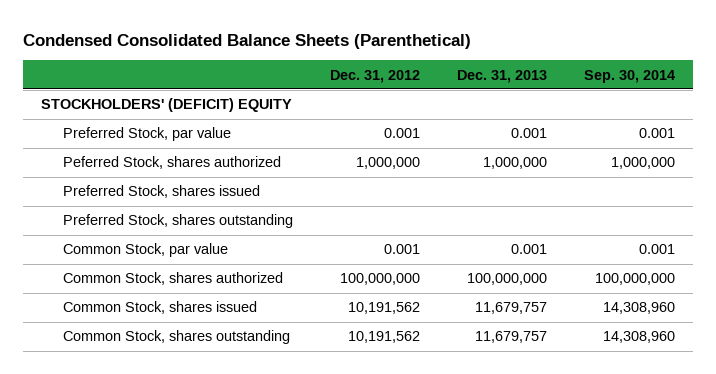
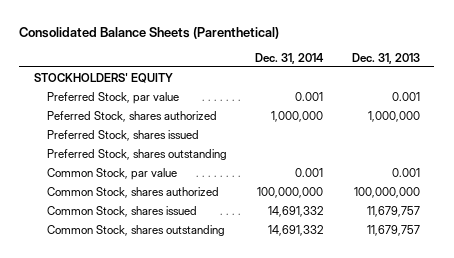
- Condensed Consolidated Balance Sheets (Parenthetical)
+ Consolidated Balance Sheets (Parenthetical)
- | Dec. 31, 2012 | Dec. 31, 2013 | Sep. 30, 2014
+ | Dec. 31, 2014 | Dec. 31, 2013
- STOCKHOLDERS' (DEFICIT) EQUITY
+ STOCKHOLDERS' EQUITY

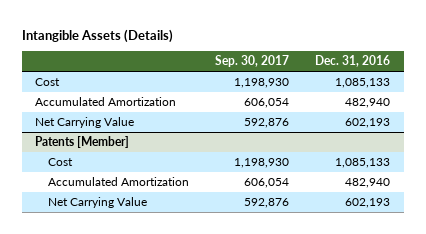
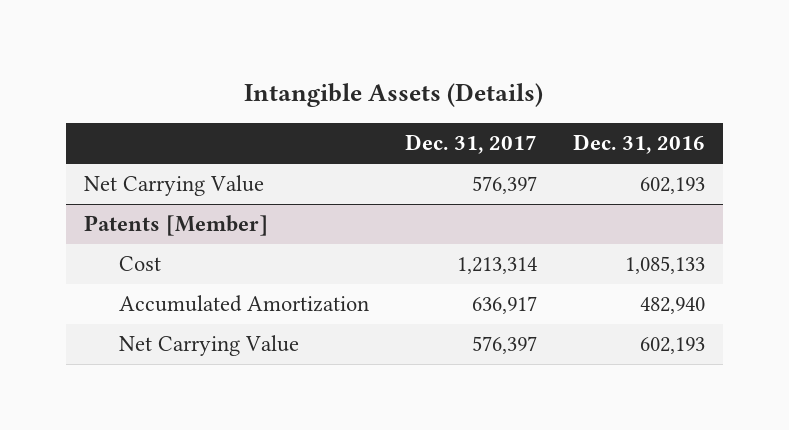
- | Sep. 30, 2017 | Dec. 31, 2016
+ | Dec. 31, 2017 | Dec. 31, 2016
- Cost | 1,198,930 | 1,085,133
- Accumulated Amortization | 606,054 | 482,940

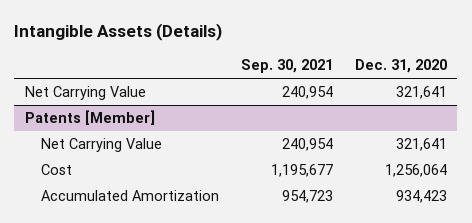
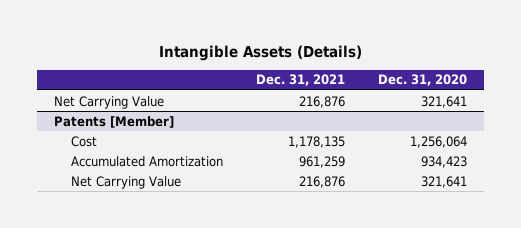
- | Sep. 30, 2021 | Dec. 31, 2020
+ | Dec. 31, 2021 | Dec. 31, 2020
@ Patents [Member]
moved down: Net Carrying Value | 216,876 | 321,641

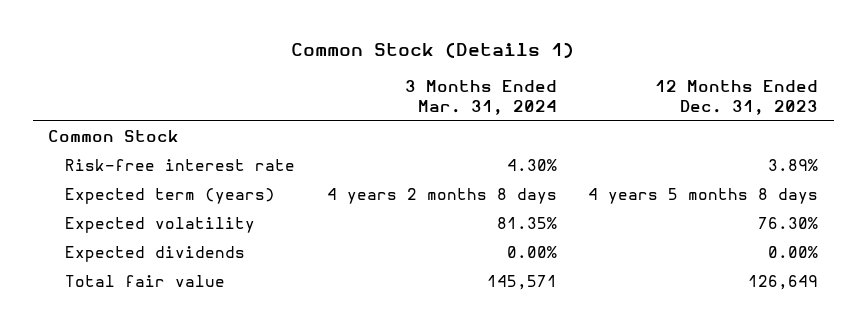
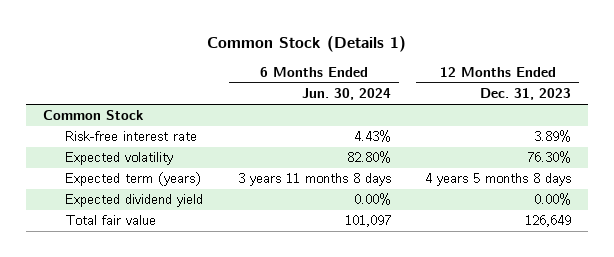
- | 3 Months Ended Mar. 31, 2024 | 12 Months Ended Dec. 31, 2023
+ | 6 Months Ended Jun. 30, 2024 | 12 Months Ended Dec. 31, 2023
- Expected dividends | 0.00% | 0.00%
moved down: Expected term (years) | 3 years 11 months 8 days | 4 years 5 months 8 days
+ Expected dividend yield | 0.00% | 0.00%

